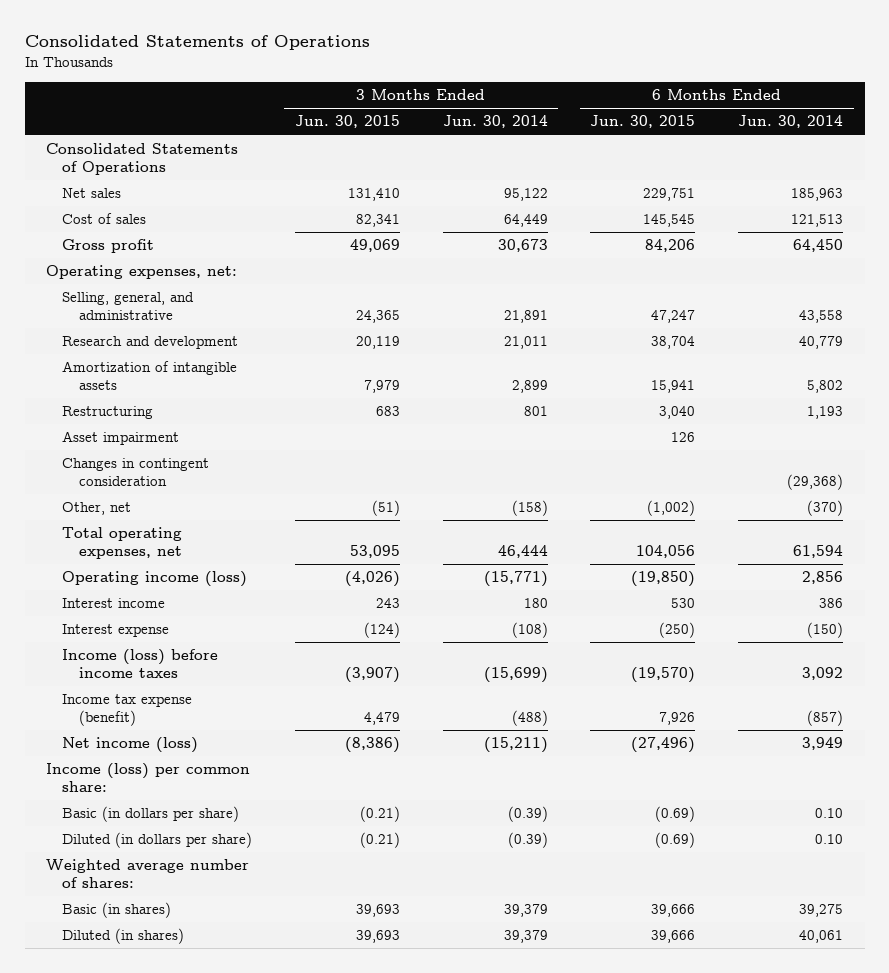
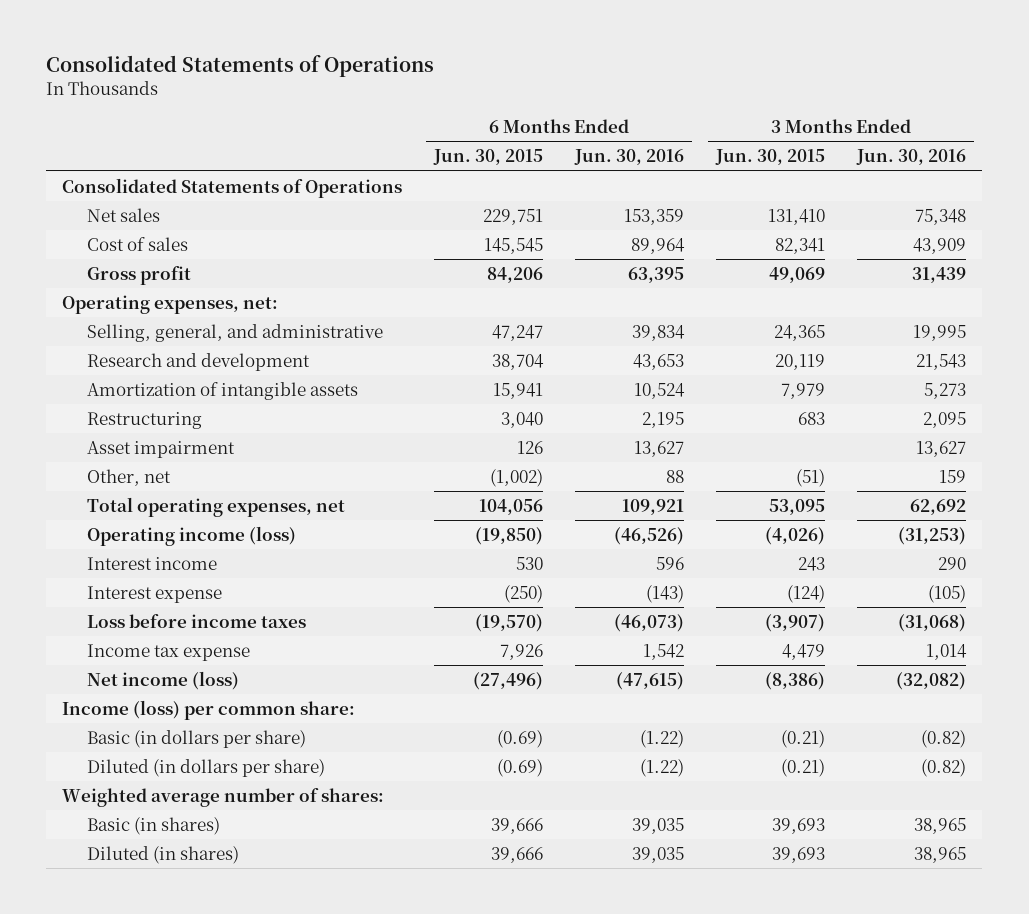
- | 3 Months Ended Jun. 30, 2015 | 3 Months Ended Jun. 30, 2014 | 6 Months Ended Jun. 30, 2015 | 6 Months Ended Jun. 30, 2014
+ | 6 Months Ended Jun. 30, 2015 | 6 Months Ended Jun. 30, 2016 | 3 Months Ended Jun. 30, 2015 | 3 Months Ended Jun. 30, 2016
- Changes in contingent consideration | | | | (29,368)
- Income (loss) before income taxes | (3,907) | (15,699) | (19,570) | 3,092
- Income tax expense (benefit) | 4,479 | (488) | 7,926 | (857)
+ Loss before income taxes | (19,570) | (46,073) | (3,907) | (31,068)
+ Income tax expense | 7,926 | 1,542 | 4,479 | 1,014

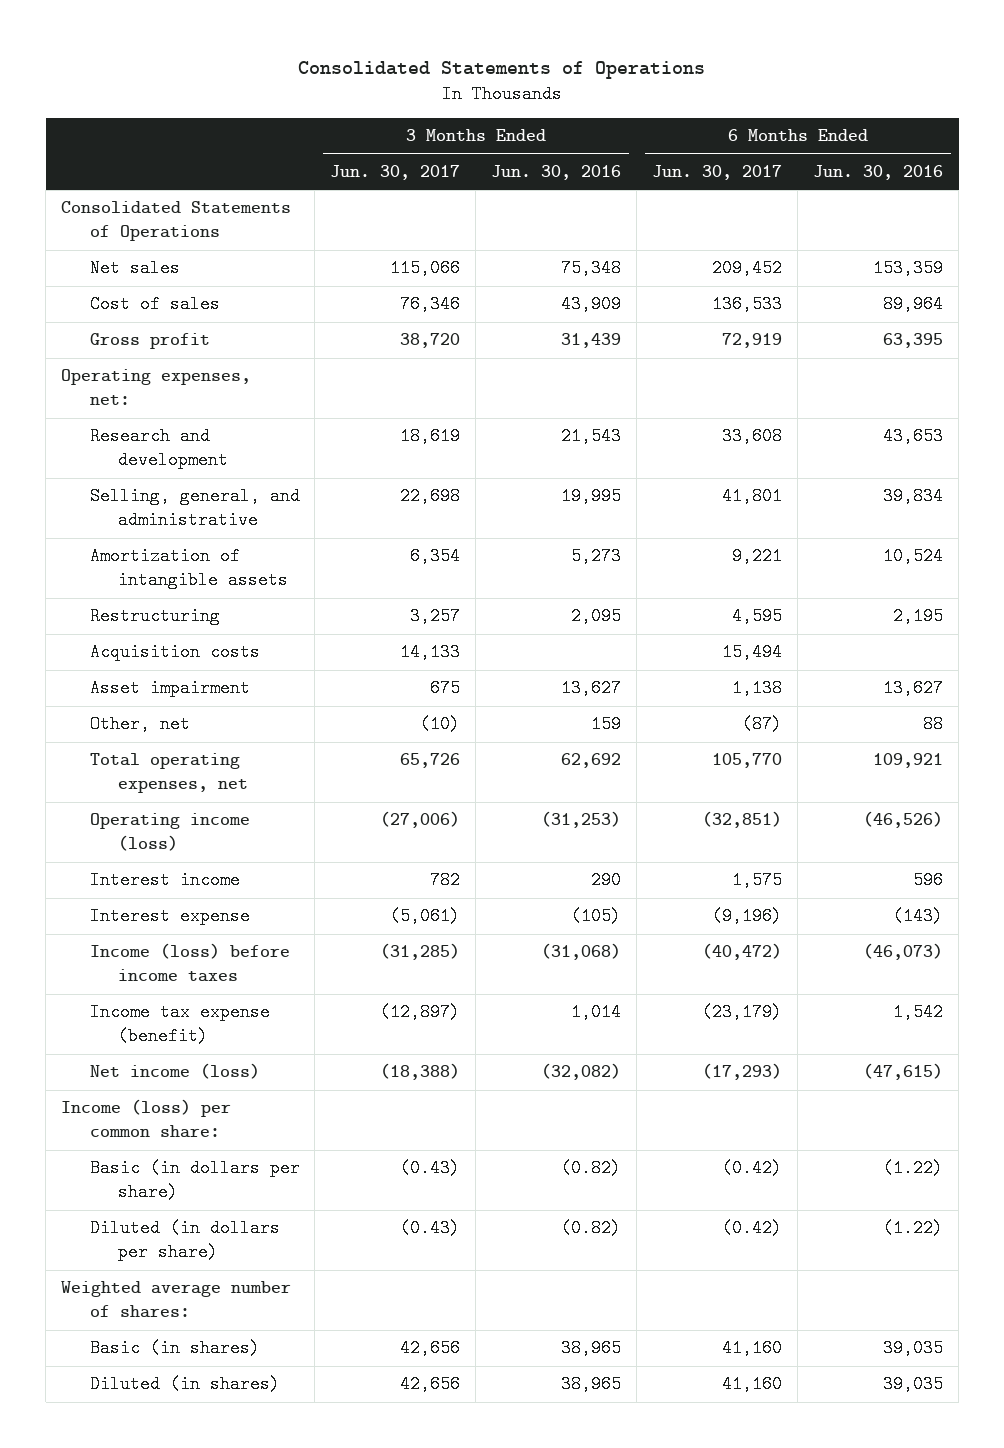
- | 6 Months Ended Jun. 30, 2015 | 6 Months Ended Jun. 30, 2016 | 3 Months Ended Jun. 30, 2015 | 3 Months Ended Jun. 30, 2016
+ | 3 Months Ended Jun. 30, 2017 | 3 Months Ended Jun. 30, 2016 | 6 Months Ended Jun. 30, 2017 | 6 Months Ended Jun. 30, 2016
moved down: Selling, general, and administrative | 22,698 | 19,995 | 41,801 | 39,834
+ Acquisition costs | 14,133 | | 15,494 |
- Loss before income taxes | (19,570) | (46,073) | (3,907) | (31,068)
- Income tax expense | 7,926 | 1,542 | 4,479 | 1,014
+ Income (loss) before income taxes | (31,285) | (31,068) | (40,472) | (46,073)
+ Income tax expense (benefit) | (12,897) | 1,014 | (23,179) | 1,542

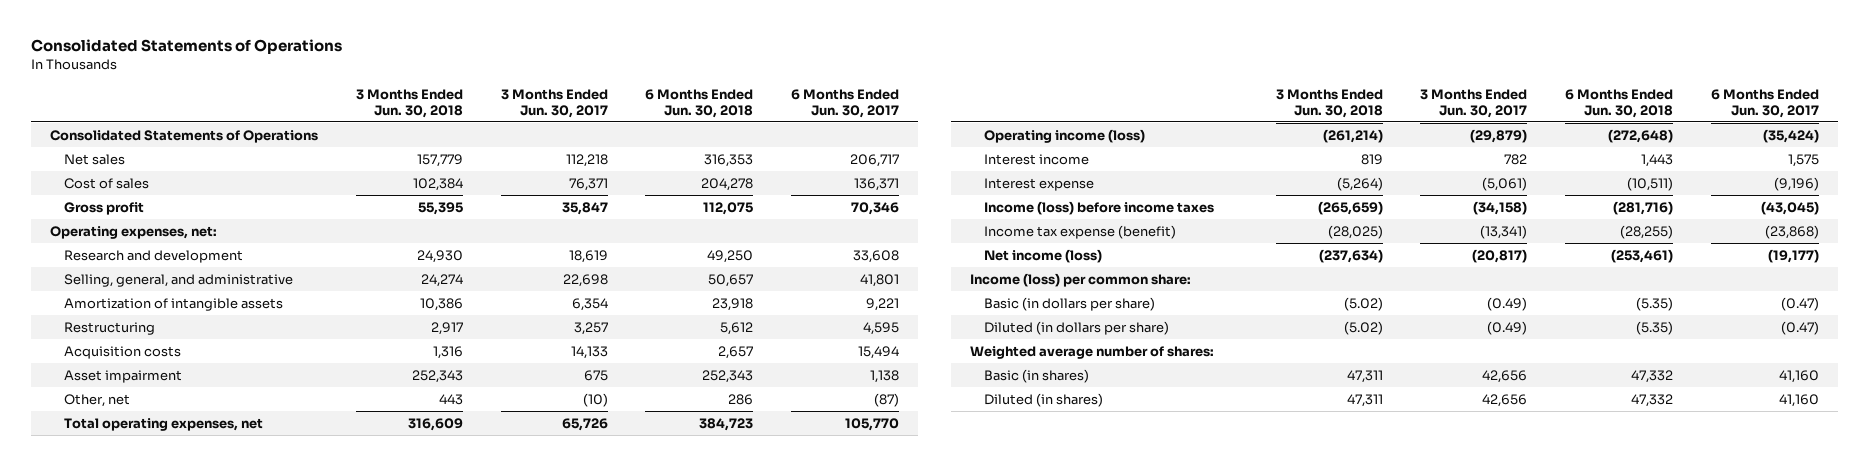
- | 3 Months Ended Jun. 30, 2017 | 3 Months Ended Jun. 30, 2016 | 6 Months Ended Jun. 30, 2017 | 6 Months Ended Jun. 30, 2016
+ | 3 Months Ended Jun. 30, 2018 | 3 Months Ended Jun. 30, 2017 | 6 Months Ended Jun. 30, 2018 | 6 Months Ended Jun. 30, 2017
- Net sales | 115,066 | 75,348 | 209,452 | 153,359
- Cost of sales | 76,346 | 43,909 | 136,533 | 89,964
- Gross profit | 38,720 | 31,439 | 72,919 | 63,395
+ Net sales | 157,779 | 112,218 | 316,353 | 206,717
+ Cost of sales | 102,384 | 76,371 | 204,278 | 136,371
+ Gross profit | 55,395 | 35,847 | 112,075 | 70,346
- Operating income (loss) | (27,006) | (31,253) | (32,851) | (46,526)
+ Operating income (loss) | (261,214) | (29,879) | (272,648) | (35,424)
- Income (loss) before income taxes | (31,285) | (31,068) | (40,472) | (46,073)
- Income tax expense (benefit) | (12,897) | 1,014 | (23,179) | 1,542
- Net income (loss) | (18,388) | (32,082) | (17,293) | (47,615)
+ Income (loss) before income taxes | (265,659) | (34,158) | (281,716) | (43,045)
+ Income tax expense (benefit) | (28,025) | (13,341) | (28,255) | (23,868)
+ Net income (loss) | (237,634) | (20,817) | (253,461) | (19,177)
- Basic (in dollars per share) | (0.43) | (0.82) | (0.42) | (1.22)
- Diluted (in dollars per share) | (0.43) | (0.82) | (0.42) | (1.22)
+ Basic (in dollars per share) | (5.02) | (0.49) | (5.35) | (0.47)
+ Diluted (in dollars per share) | (5.02) | (0.49) | (5.35) | (0.47)

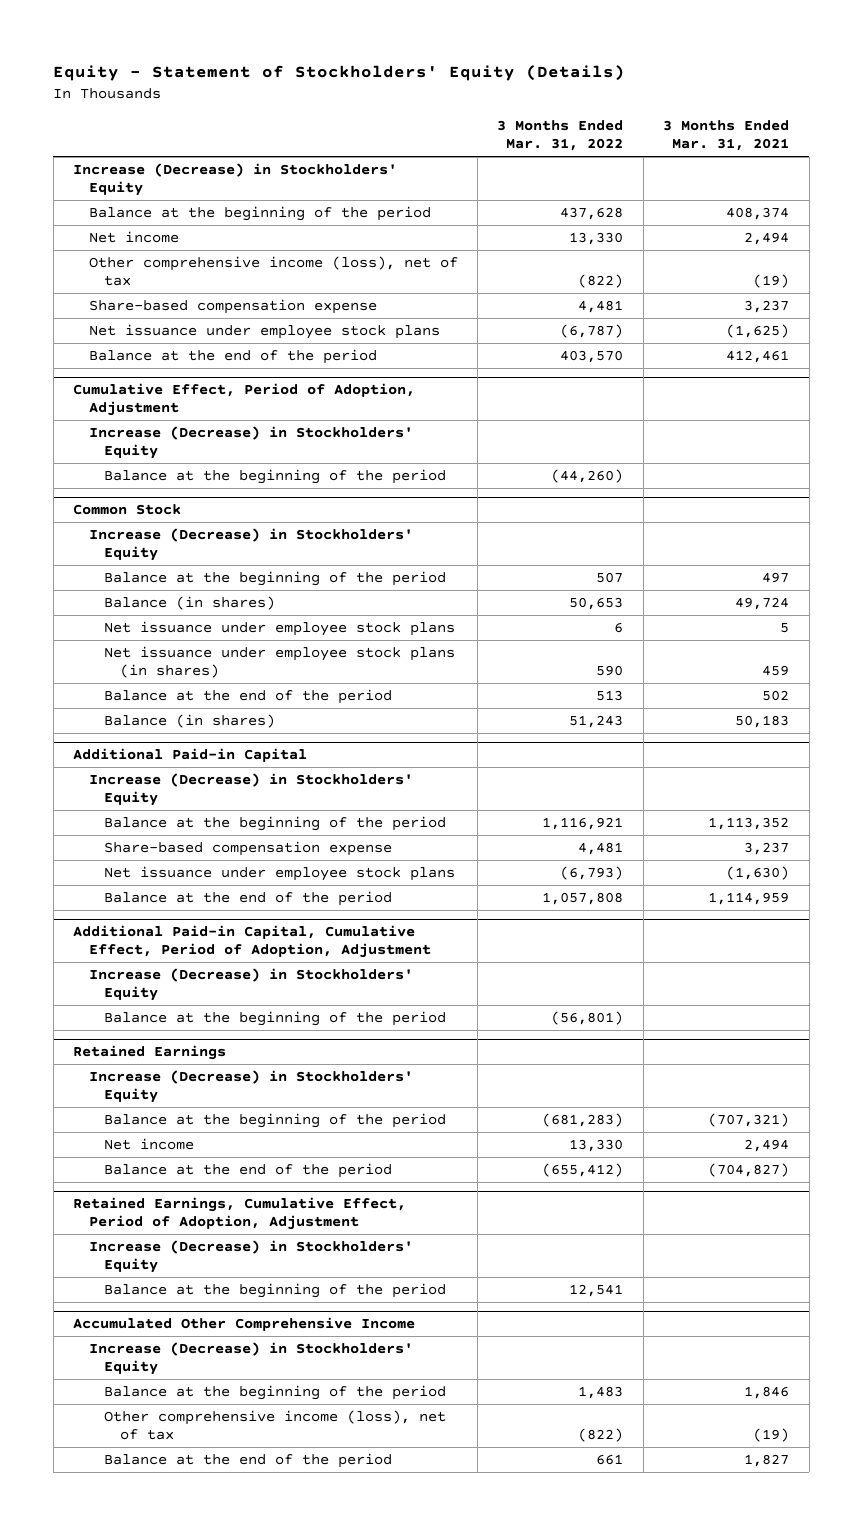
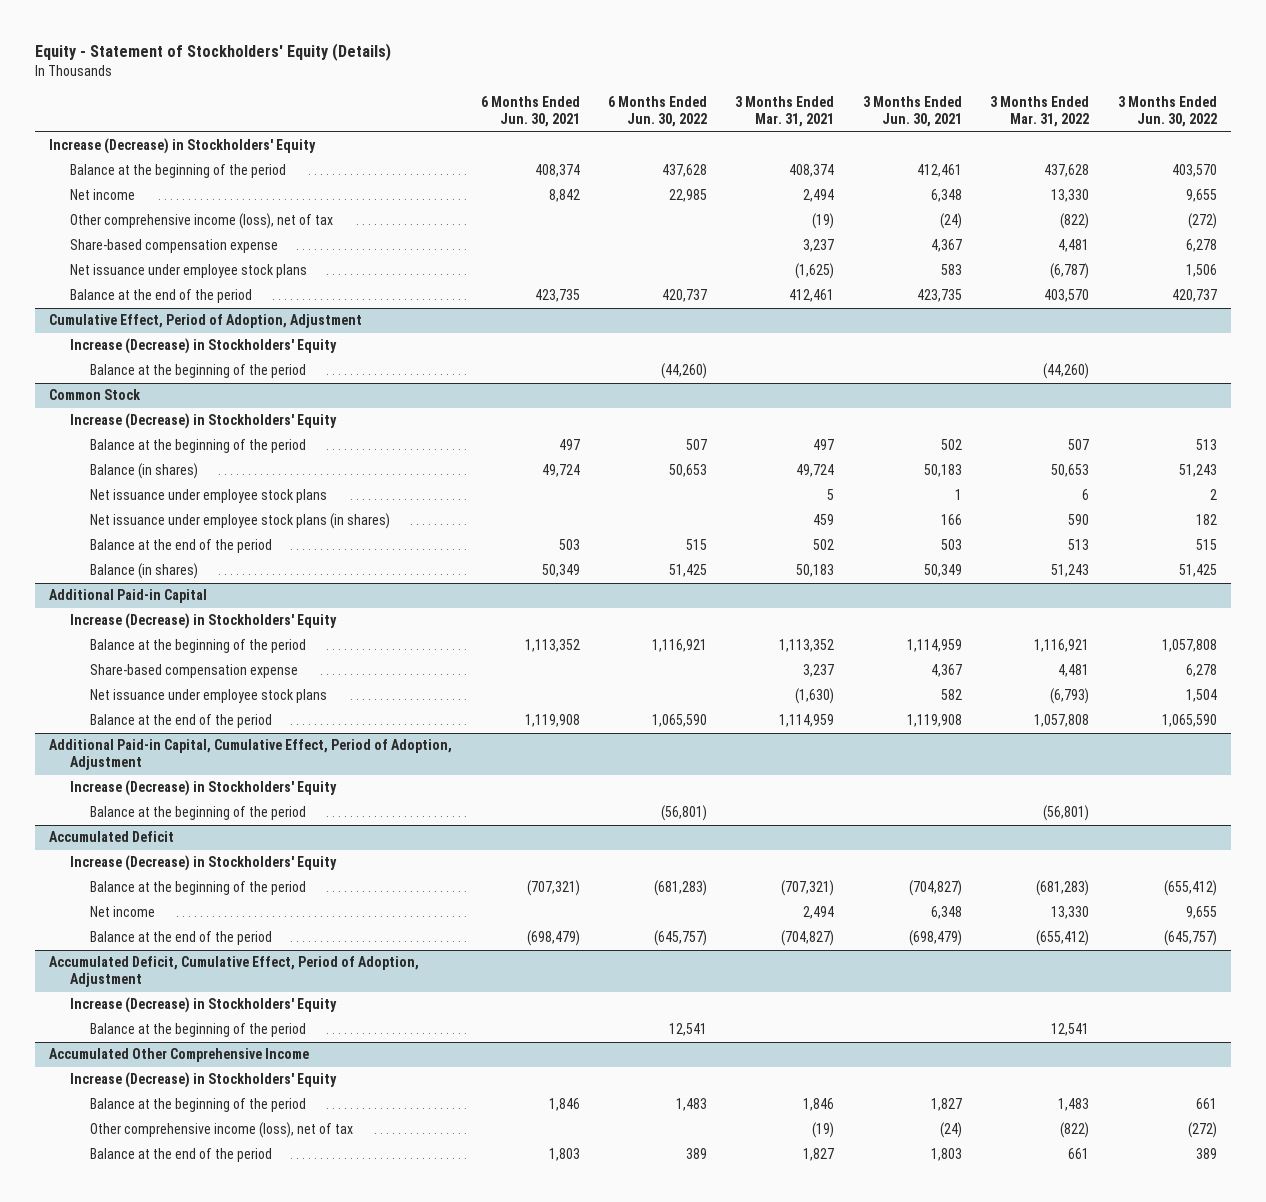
- | 3 Months Ended Mar. 31, 2022 | 3 Months Ended Mar. 31, 2021
+ | 6 Months Ended Jun. 30, 2021 | 6 Months Ended Jun. 30, 2022 | 3 Months Ended Mar. 31, 2021 | 3 Months Ended Jun. 30, 2021 | 3 Months Ended Mar. 31, 2022 | 3 Months Ended Jun. 30, 2022
- Retained Earnings
+ Accumulated Deficit
- Retained Earnings, Cumulative Effect, Period of Adoption, Adjustment
+ Accumulated Deficit, Cumulative Effect, Period of Adoption, Adjustment

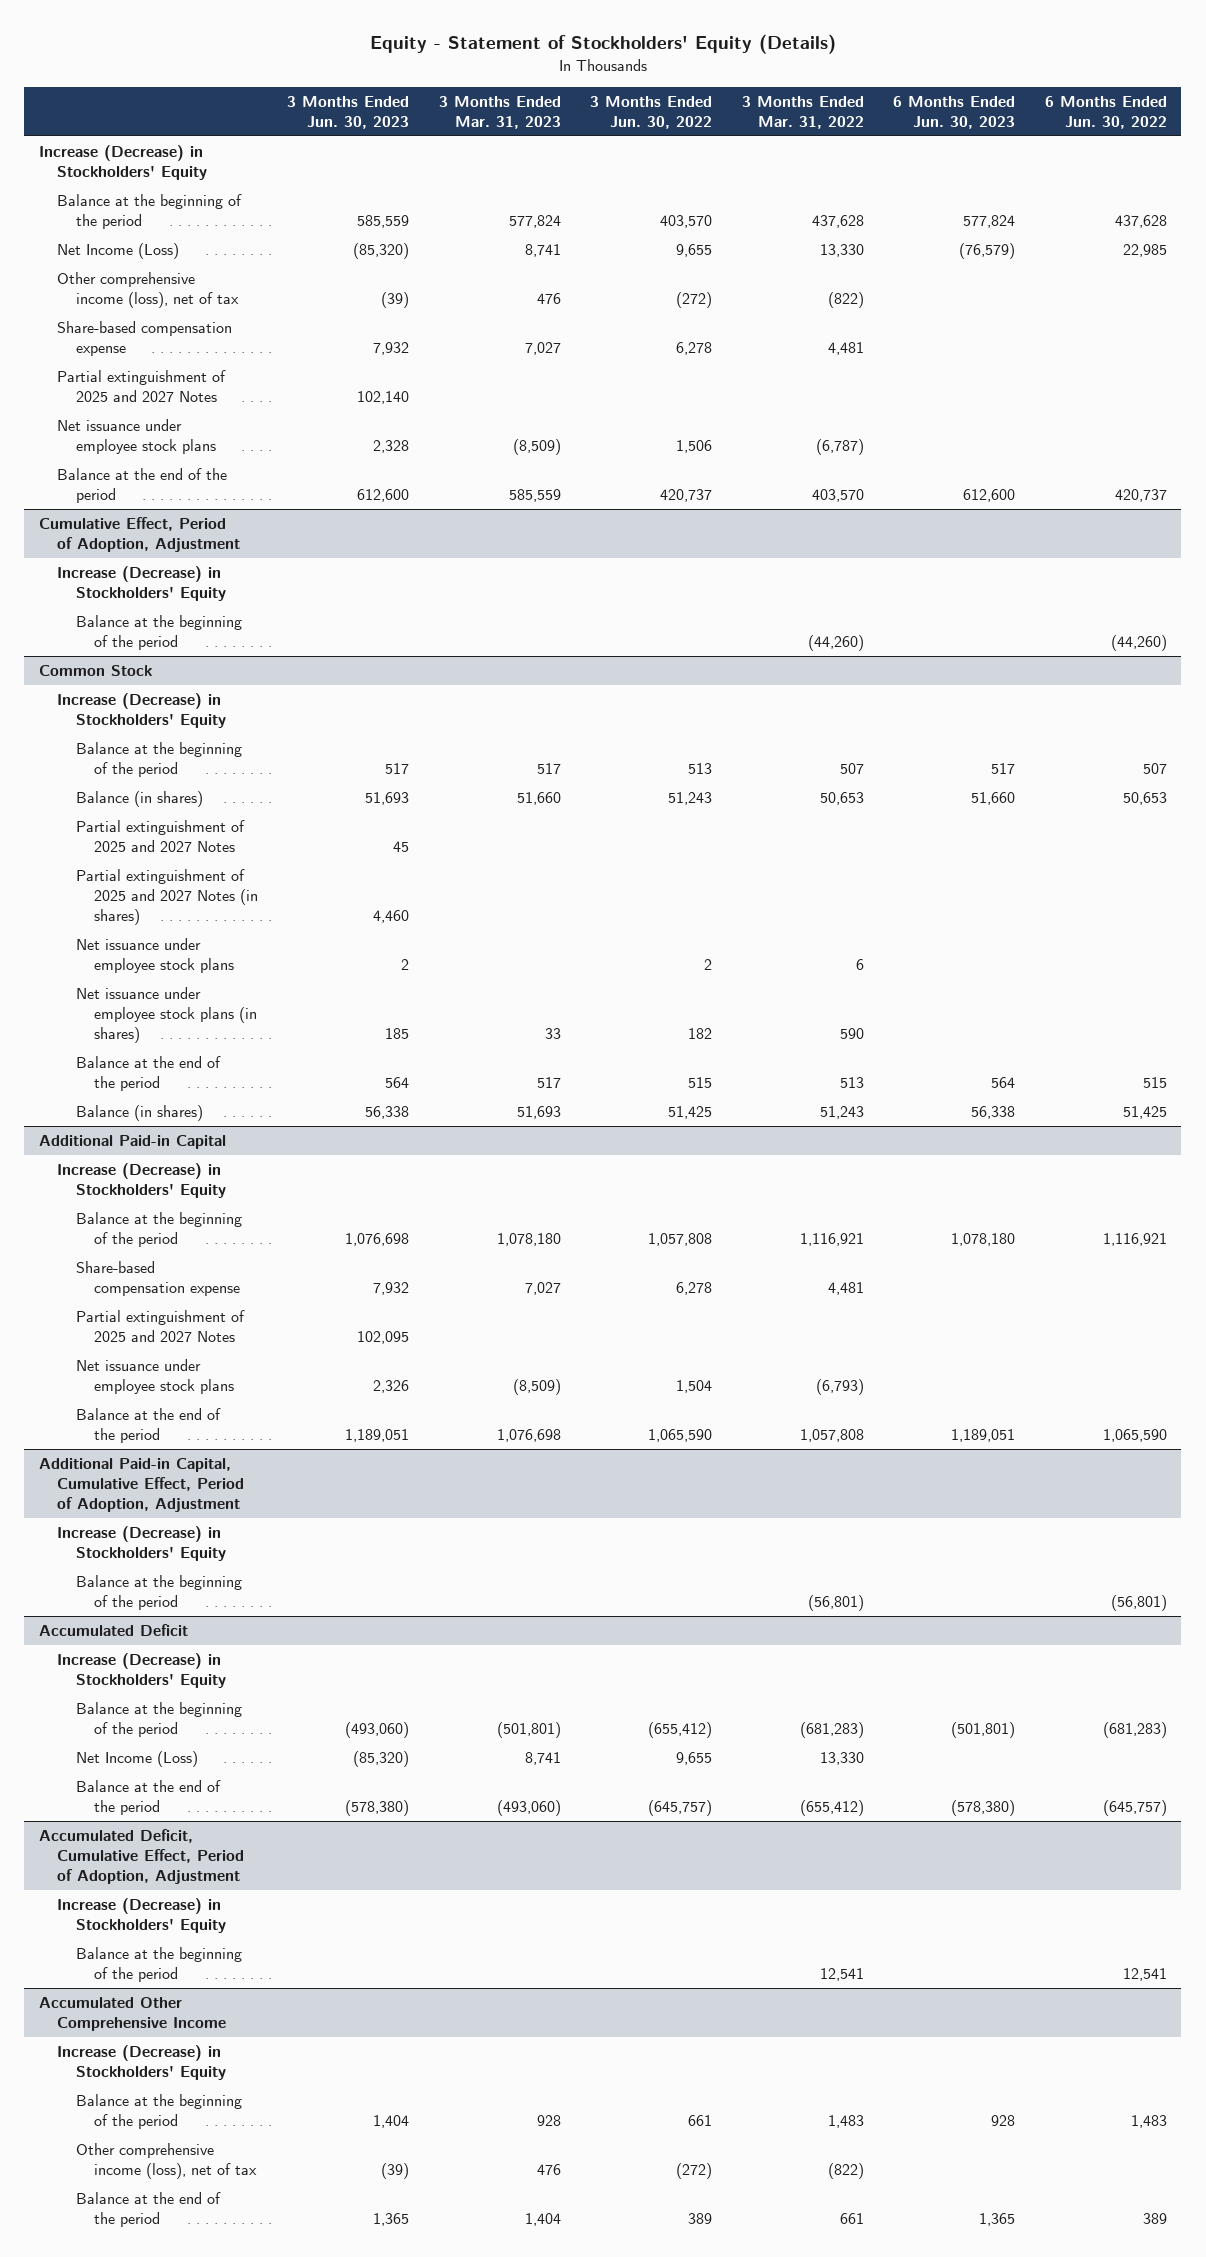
- | 6 Months Ended Jun. 30, 2021 | 6 Months Ended Jun. 30, 2022 | 3 Months Ended Mar. 31, 2021 | 3 Months Ended Jun. 30, 2021 | 3 Months Ended Mar. 31, 2022 | 3 Months Ended Jun. 30, 2022
+ | 3 Months Ended Jun. 30, 2023 | 3 Months Ended Mar. 31, 2023 | 3 Months Ended Jun. 30, 2022 | 3 Months Ended Mar. 31, 2022 | 6 Months Ended Jun. 30, 2023 | 6 Months Ended Jun. 30, 2022
- Net income | 8,842 | 22,985 | 2,494 | 6,348 | 13,330 | 9,655
+ Net Income (Loss) | (85,320) | 8,741 | 9,655 | 13,330 | (76,579) | 22,985
+ Partial extinguishment of 2025 and 2027 Notes | 102,140 | | | | |
@ Common Stock
+ Partial extinguishment of 2025 and 2027 Notes | 45 | | | | |
+ Partial extinguishment of 2025 and 2027 Notes (in shares) | 4,460 | | | | |
@ Additional Paid-in Capital
+ Partial extinguishment of 2025 and 2027 Notes | 102,095 | | | | |
@ Accumulated Deficit
- Net income | | | 2,494 | 6,348 | 13,330 | 9,655
+ Net Income (Loss) | (85,320) | 8,741 | 9,655 | 13,330 | |

